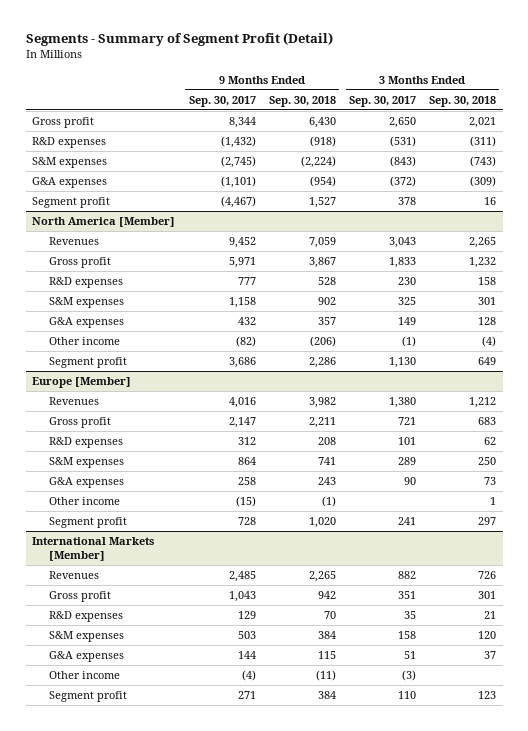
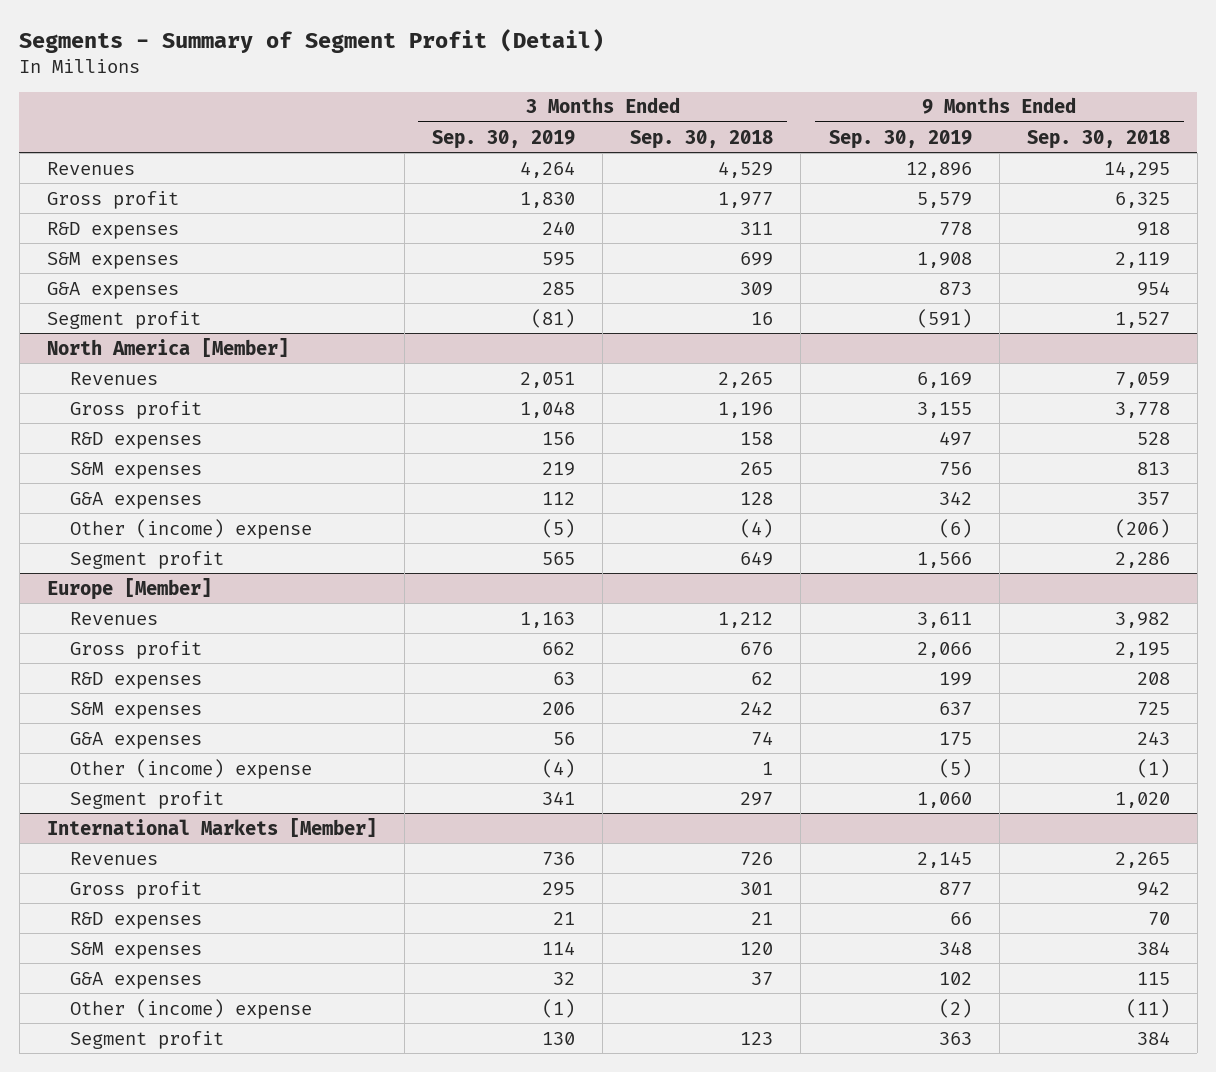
- | 9 Months Ended Sep. 30, 2017 | 9 Months Ended Sep. 30, 2018 | 3 Months Ended Sep. 30, 2017 | 3 Months Ended Sep. 30, 2018
+ | 3 Months Ended Sep. 30, 2019 | 3 Months Ended Sep. 30, 2018 | 9 Months Ended Sep. 30, 2019 | 9 Months Ended Sep. 30, 2018
- Gross profit | 8,344 | 6,430 | 2,650 | 2,021
- R&D expenses | (1,432) | (918) | (531) | (311)
- S&M expenses | (2,745) | (2,224) | (843) | (743)
- G&A expenses | (1,101) | (954) | (372) | (309)
+ Revenues | 4,264 | 4,529 | 12,896 | 14,295
+ Gross profit | 1,830 | 1,977 | 5,579 | 6,325
+ R&D expenses | 240 | 311 | 778 | 918
+ S&M expenses | 595 | 699 | 1,908 | 2,119
+ G&A expenses | 285 | 309 | 873 | 954
@ North America [Member]
- Gross profit | 5,971 | 3,867 | 1,833 | 1,232
+ Gross profit | 1,048 | 1,196 | 3,155 | 3,778
- S&M expenses | 1,158 | 902 | 325 | 301
+ S&M expenses | 219 | 265 | 756 | 813
- Other income | (82) | (206) | (1) | (4)
+ Other (income) expense | (5) | (4) | (6) | (206)
@ Europe [Member]
- Gross profit | 2,147 | 2,211 | 721 | 683
+ Gross profit | 662 | 676 | 2,066 | 2,195
- S&M expenses | 864 | 741 | 289 | 250
- G&A expenses | 258 | 243 | 90 | 73
- Other income | (15) | (1) | | 1
+ S&M expenses | 206 | 242 | 637 | 725
+ G&A expenses | 56 | 74 | 175 | 243
+ Other (income) expense | (4) | 1 | (5) | (1)
@ International Markets [Member]
- Other income | (4) | (11) | (3) |
+ Other (income) expense | (1) | | (2) | (11)

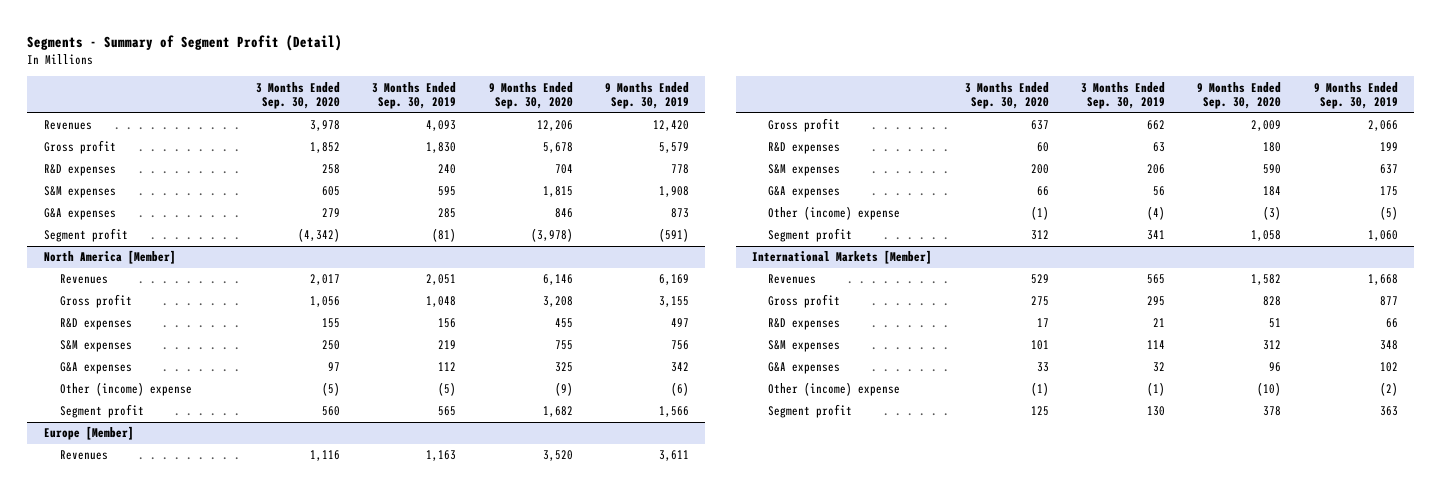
- | 3 Months Ended Sep. 30, 2019 | 3 Months Ended Sep. 30, 2018 | 9 Months Ended Sep. 30, 2019 | 9 Months Ended Sep. 30, 2018
+ | 3 Months Ended Sep. 30, 2020 | 3 Months Ended Sep. 30, 2019 | 9 Months Ended Sep. 30, 2020 | 9 Months Ended Sep. 30, 2019
- Revenues | 4,264 | 4,529 | 12,896 | 14,295
+ Revenues | 3,978 | 4,093 | 12,206 | 12,420
@ International Markets [Member]
- Revenues | 736 | 726 | 2,145 | 2,265
+ Revenues | 529 | 565 | 1,582 | 1,668

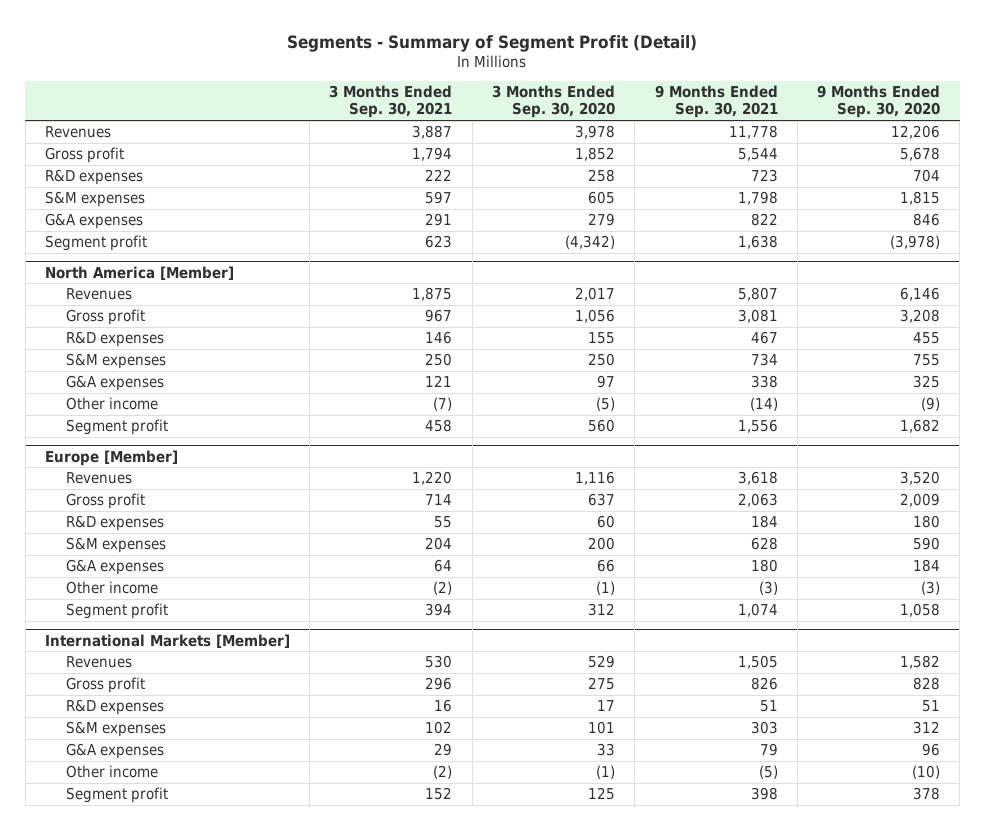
- | 3 Months Ended Sep. 30, 2020 | 3 Months Ended Sep. 30, 2019 | 9 Months Ended Sep. 30, 2020 | 9 Months Ended Sep. 30, 2019
+ | 3 Months Ended Sep. 30, 2021 | 3 Months Ended Sep. 30, 2020 | 9 Months Ended Sep. 30, 2021 | 9 Months Ended Sep. 30, 2020
@ North America [Member]
- Other (income) expense | (5) | (5) | (9) | (6)
+ Other income | (7) | (5) | (14) | (9)
@ Europe [Member]
- Other (income) expense | (1) | (4) | (3) | (5)
+ Other income | (2) | (1) | (3) | (3)
@ International Markets [Member]
- Other (income) expense | (1) | (1) | (10) | (2)
+ Other income | (2) | (1) | (5) | (10)

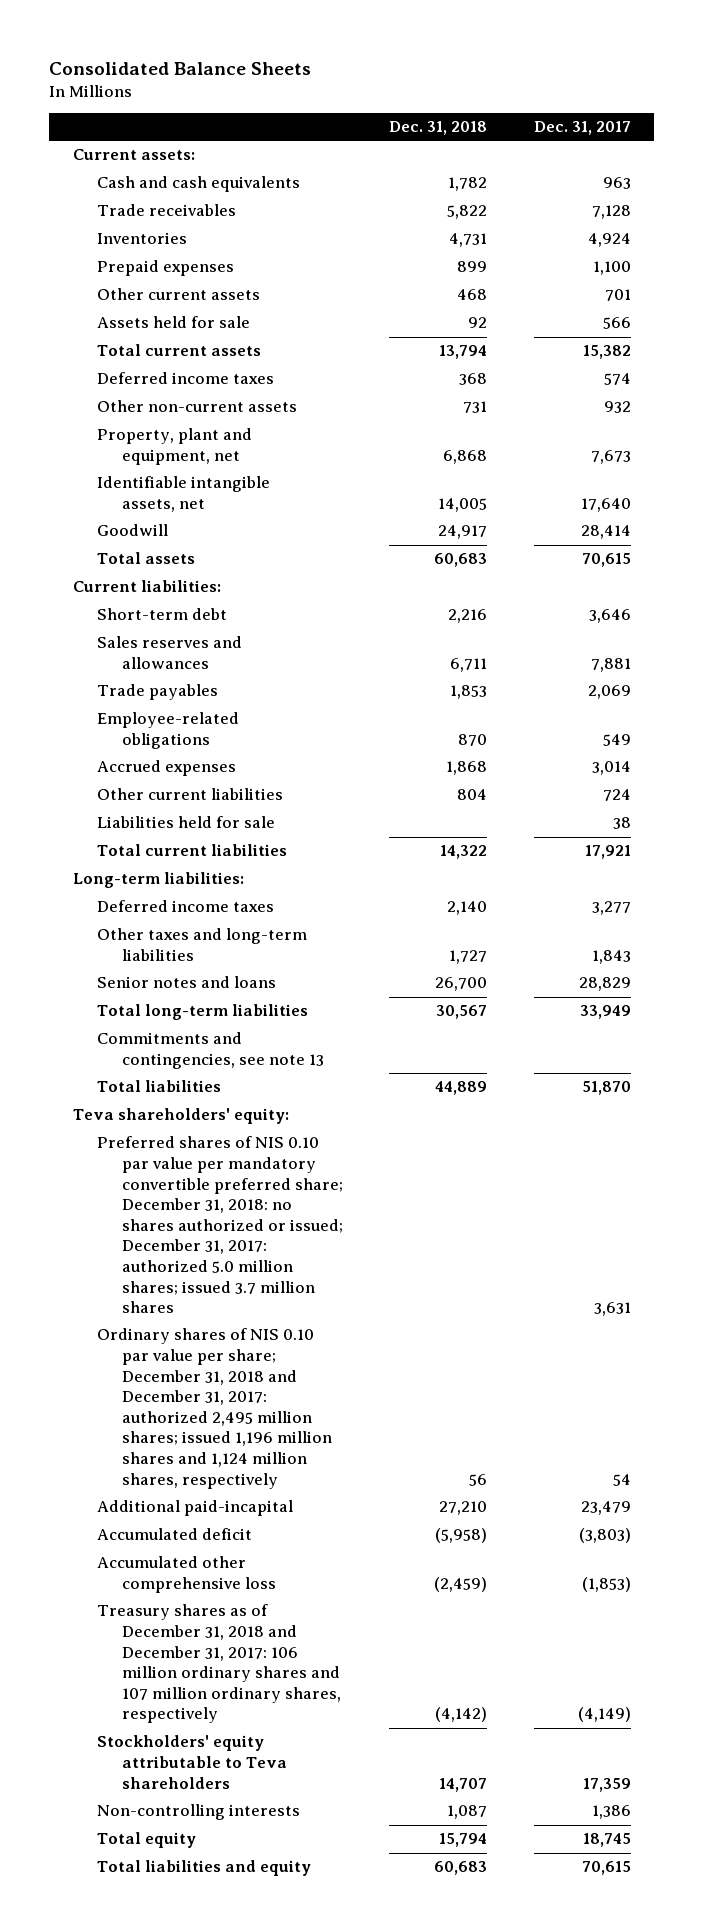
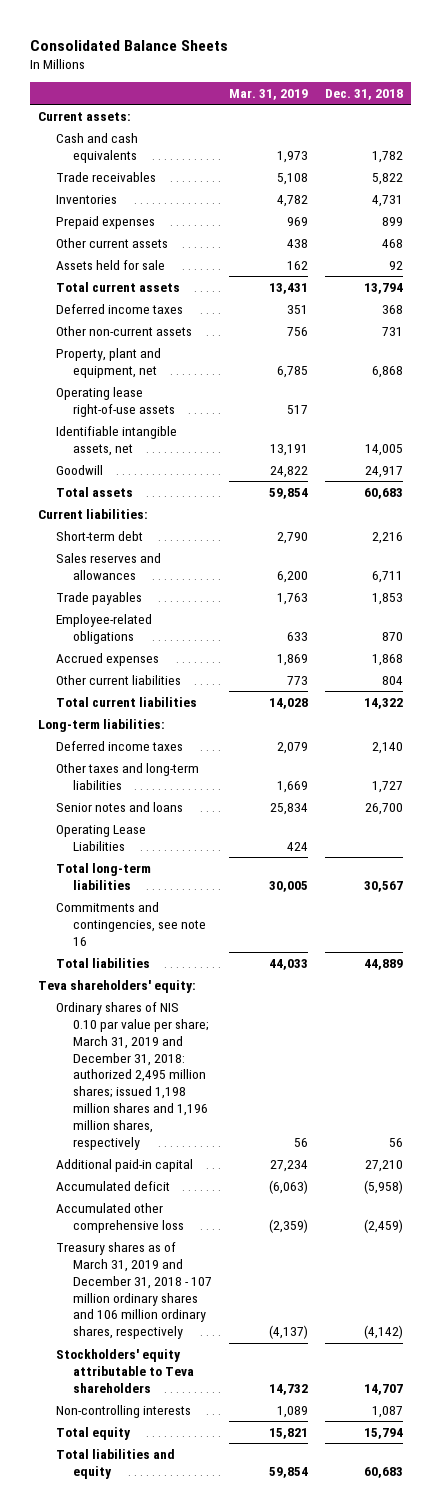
- | Dec. 31, 2018 | Dec. 31, 2017
+ | Mar. 31, 2019 | Dec. 31, 2018
+ Operating lease right-of-use assets | 517 |
- Liabilities held for sale | | 38
+ Operating Lease Liabilities | 424 |
- Commitments and contingencies, see note 13
+ Commitments and contingencies, see note 16
- Preferred shares of NIS 0.10 par value per mandatory convertible preferred share; December 31, 2018: no shares authorized or issued; December 31, 2017: authorized 5.0 million shares; issued 3.7 million shares | | 3,631
- Ordinary shares of NIS 0.10 par value per share; December 31, 2018 and December 31, 2017: authorized 2,495 million shares; issued 1,196 million shares and 1,124 million shares, respectively | 56 | 54
- Additional paid-incapital | 27,210 | 23,479
+ Ordinary shares of NIS 0.10 par value per share; March 31, 2019 and December 31, 2018: authorized 2,495 million shares; issued 1,198 million shares and 1,196 million shares, respectively | 56 | 56
+ Additional paid-in capital | 27,234 | 27,210
- Treasury shares as of December 31, 2018 and December 31, 2017: 106 million ordinary shares and 107 million ordinary shares, respectively | (4,142) | (4,149)
+ Treasury shares as of March 31, 2019 and December 31, 2018 - 107 million ordinary shares and 106 million ordinary shares, respectively | (4,137) | (4,142)

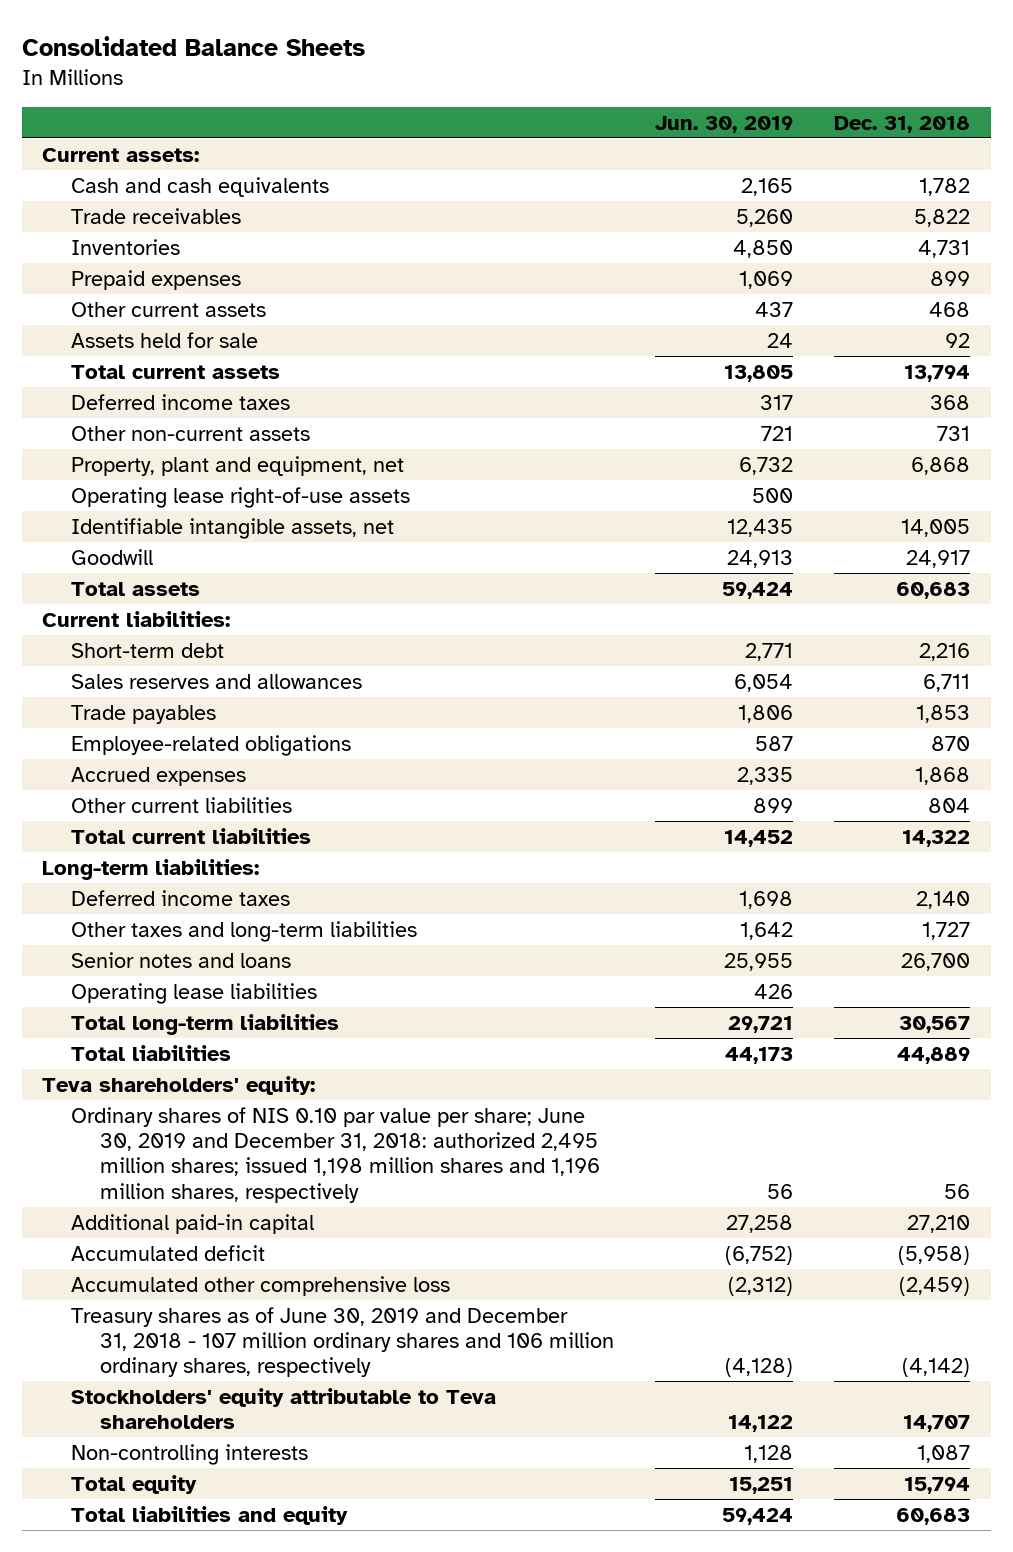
- | Mar. 31, 2019 | Dec. 31, 2018
+ | Jun. 30, 2019 | Dec. 31, 2018
- Operating Lease Liabilities | 424 |
+ Operating lease liabilities | 426 |
- Commitments and contingencies, see note 16
- Ordinary shares of NIS 0.10 par value per share; March 31, 2019 and December 31, 2018: authorized 2,495 million shares; issued 1,198 million shares and 1,196 million shares, respectively | 56 | 56
+ Ordinary shares of NIS 0.10 par value per share; June 30, 2019 and December 31, 2018: authorized 2,495 million shares; issued 1,198 million shares and 1,196 million shares, respectively | 56 | 56
- Treasury shares as of March 31, 2019 and December 31, 2018 - 107 million ordinary shares and 106 million ordinary shares, respectively | (4,137) | (4,142)
+ Treasury shares as of June 30, 2019 and December 31, 2018 - 107 million ordinary shares and 106 million ordinary shares, respectively | (4,128) | (4,142)

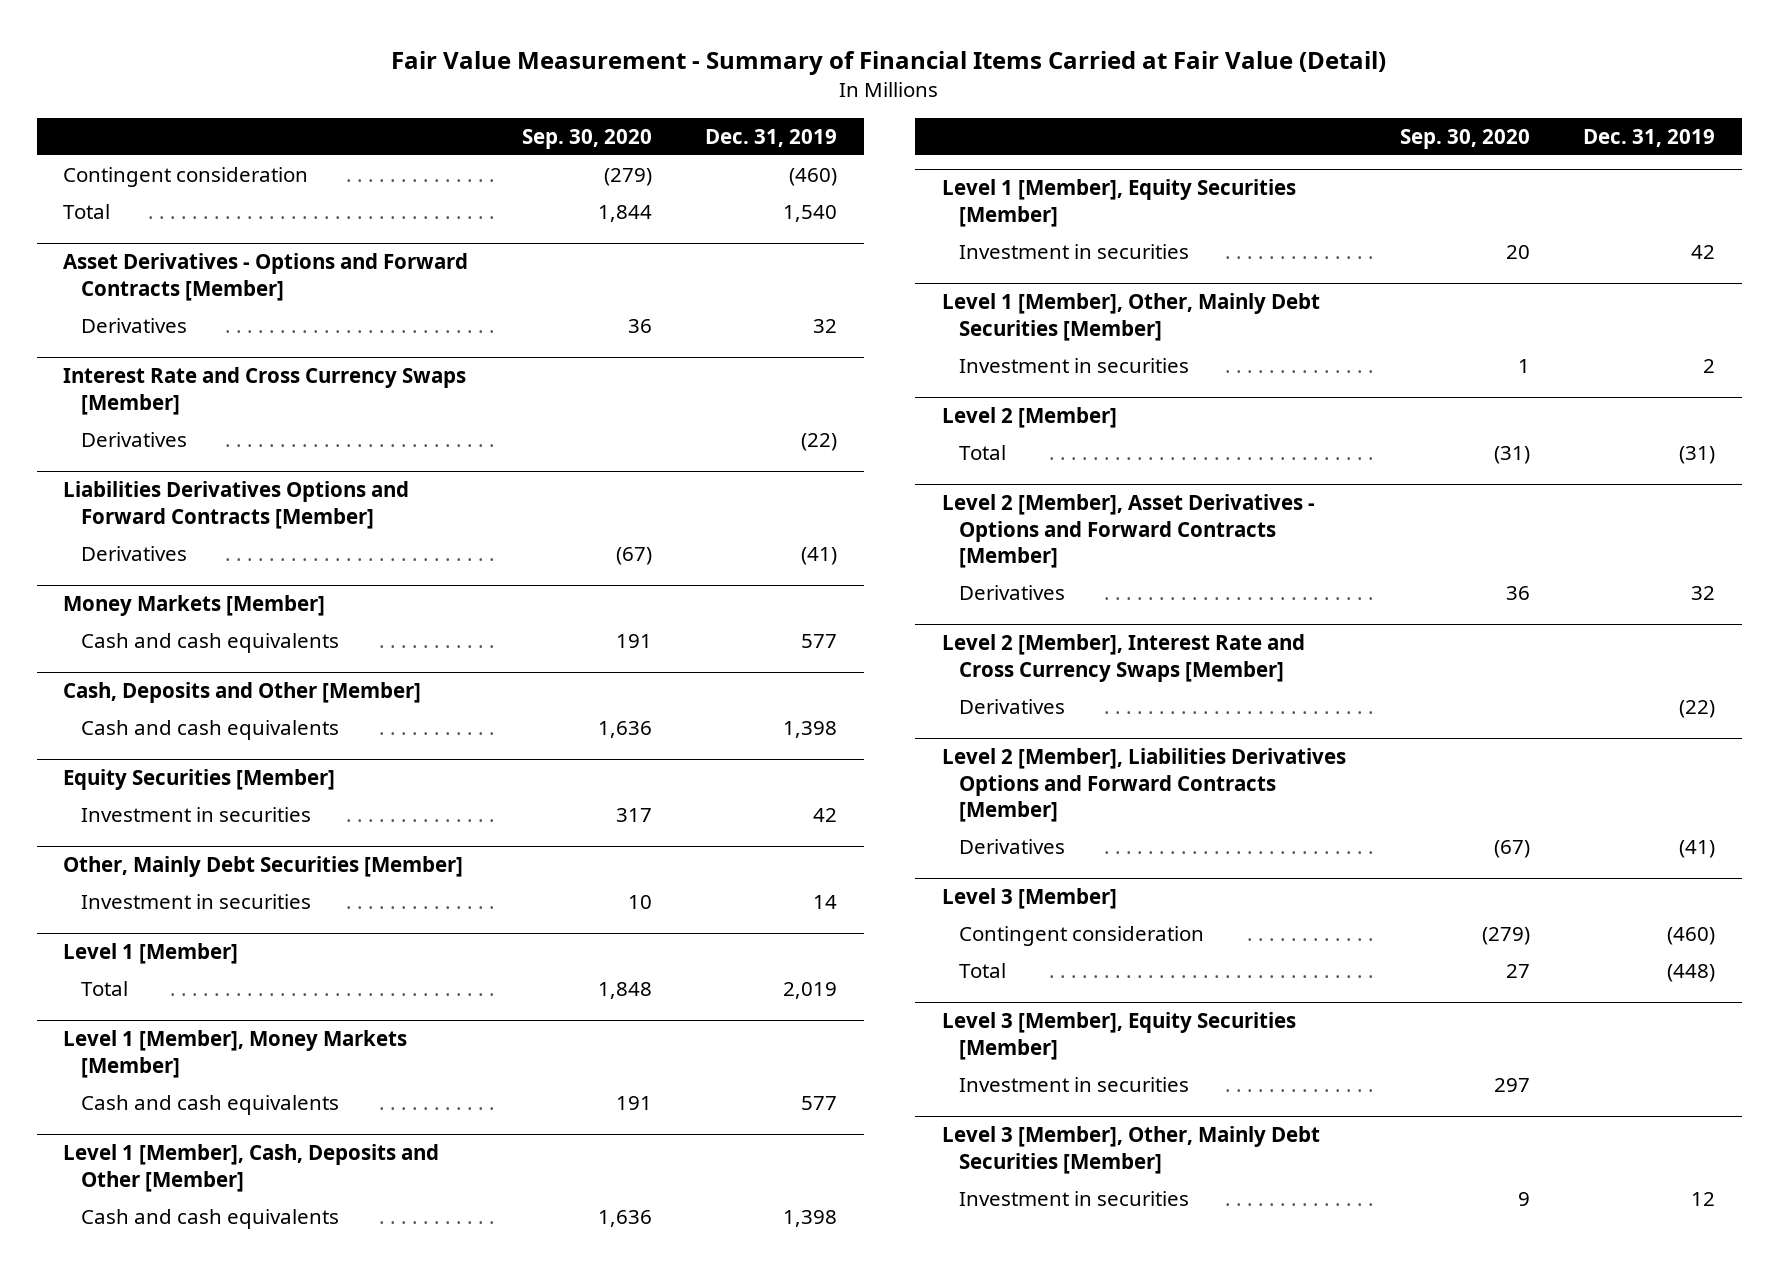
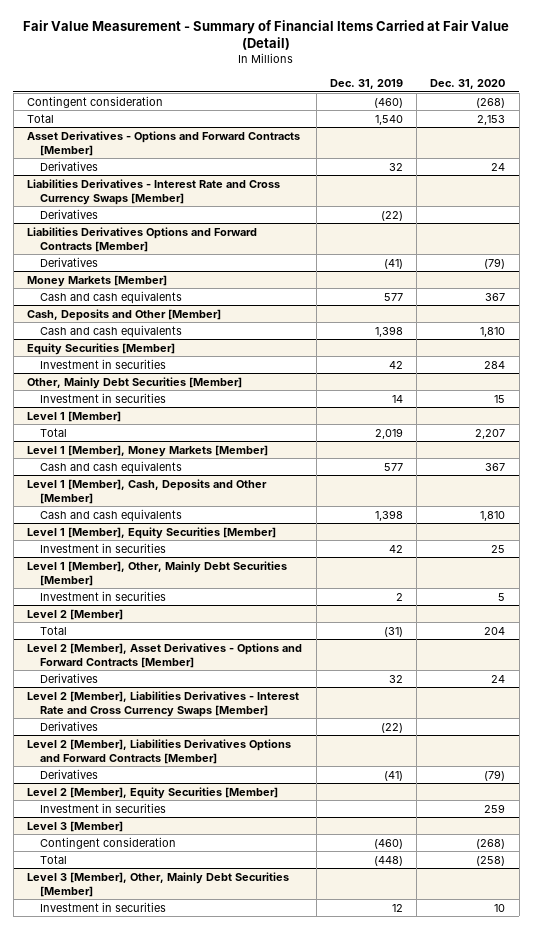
- | Sep. 30, 2020 | Dec. 31, 2019
+ | Dec. 31, 2019 | Dec. 31, 2020
- Interest Rate and Cross Currency Swaps [Member]
+ Liabilities Derivatives - Interest Rate and Cross Currency Swaps [Member]
- Level 2 [Member], Interest Rate and Cross Currency Swaps [Member]
+ Level 2 [Member], Liabilities Derivatives - Interest Rate and Cross Currency Swaps [Member]
+ Level 2 [Member], Equity Securities [Member]
+ Investment in securities | | 259
- Level 3 [Member], Equity Securities [Member]
- Investment in securities | 297 |

